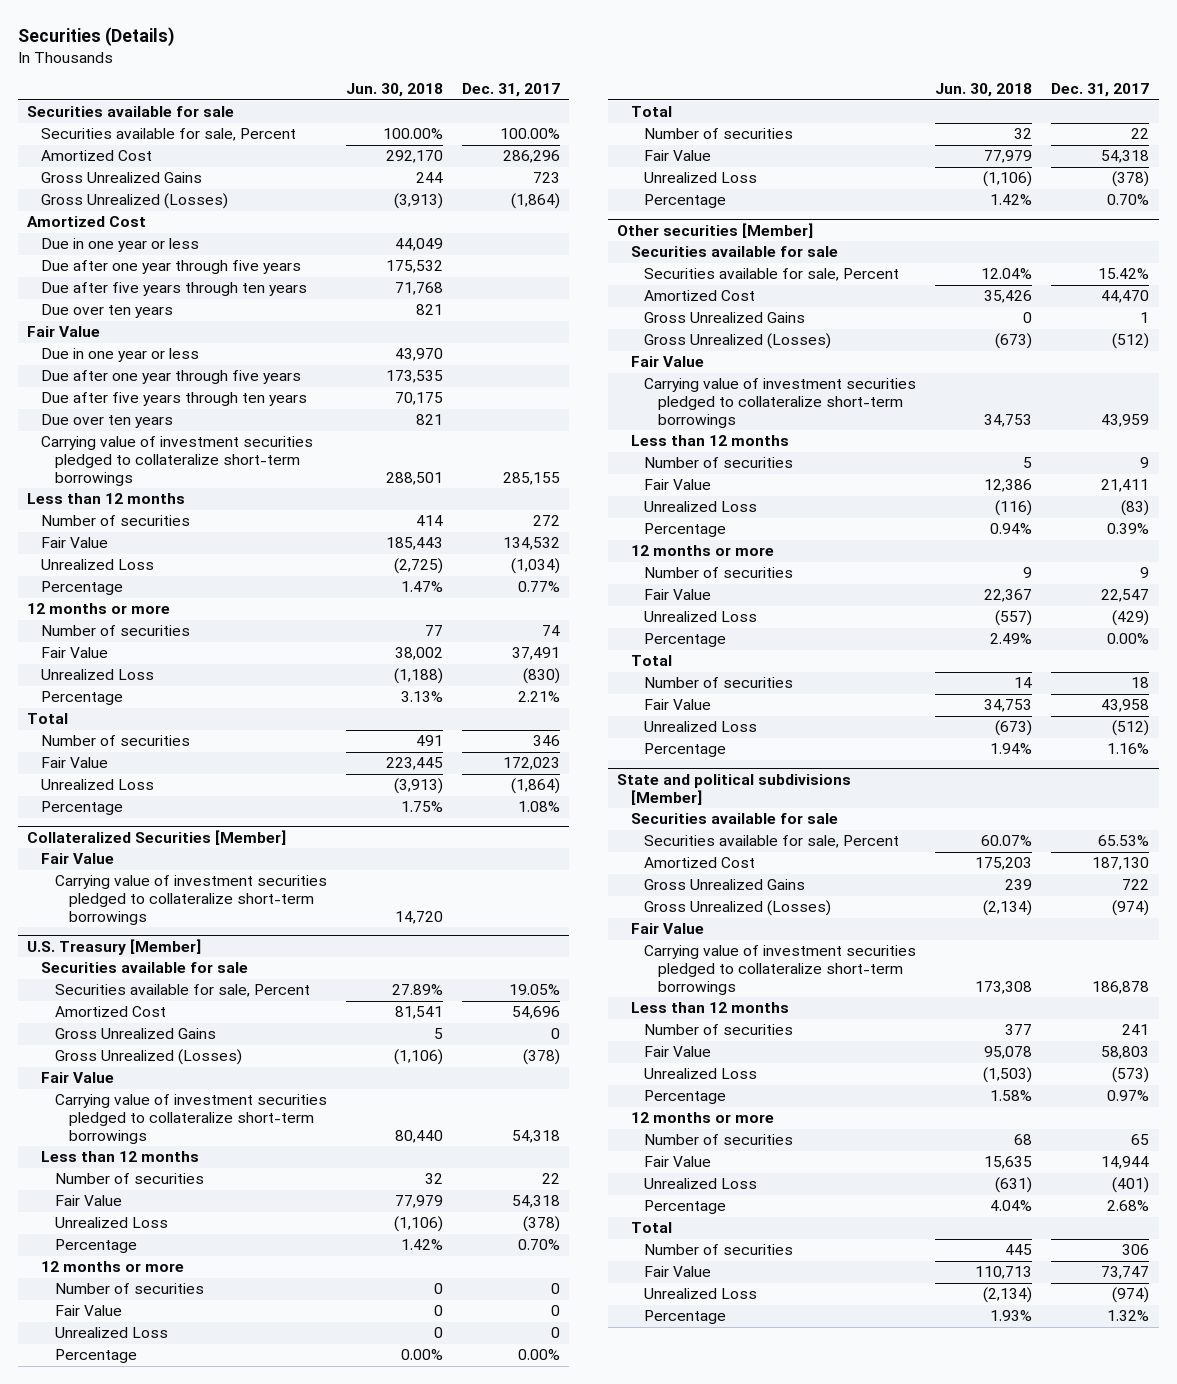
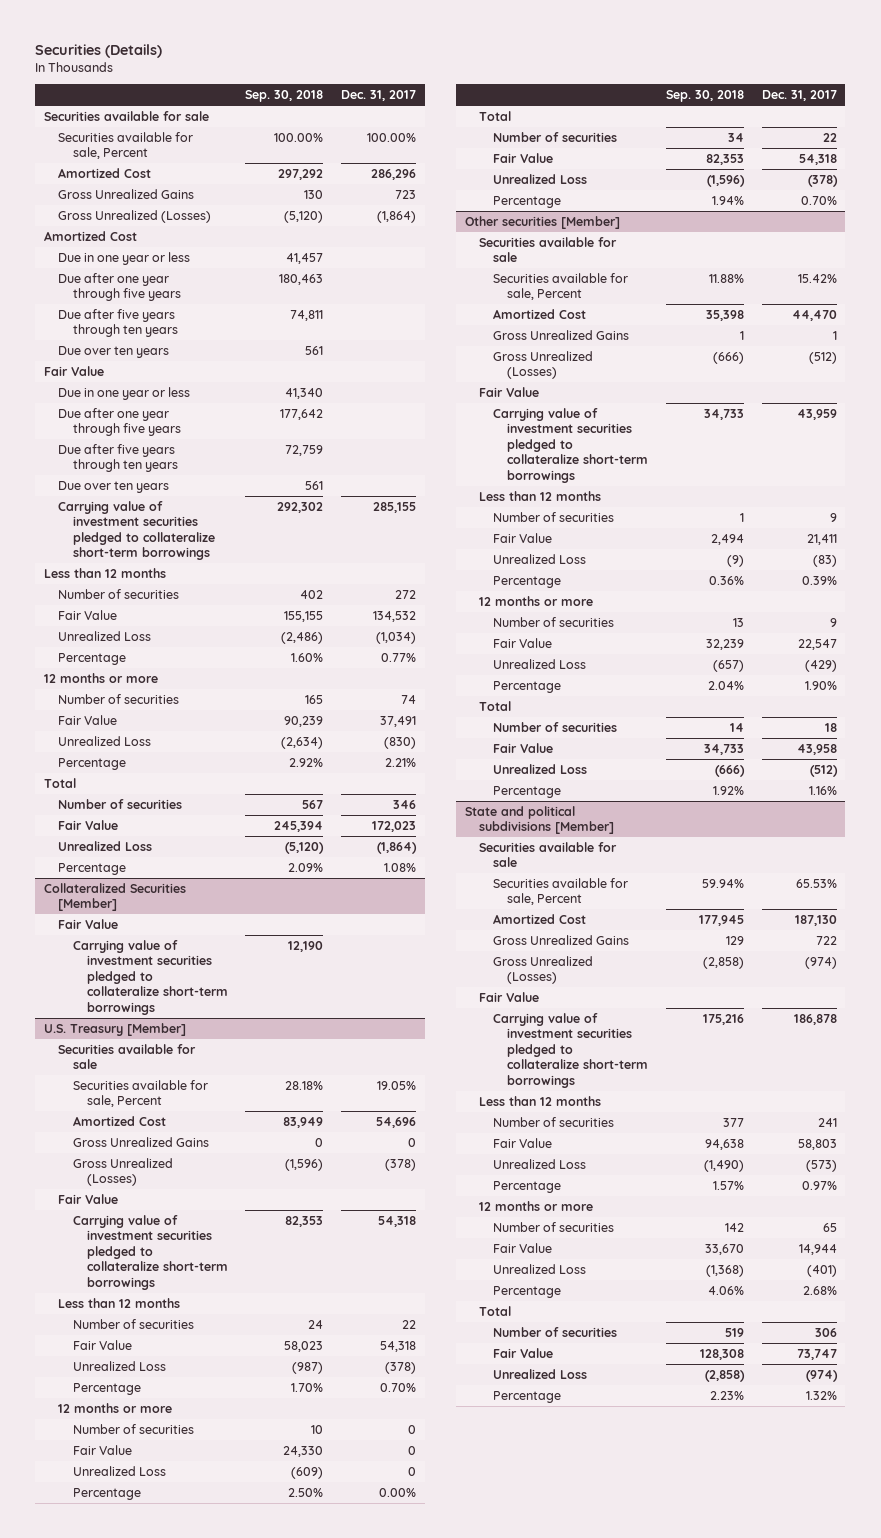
- | Jun. 30, 2018 | Dec. 31, 2017
+ | Sep. 30, 2018 | Dec. 31, 2017
@ Other securities [Member]
- Percentage | 2.49% | 0.00%
+ Percentage | 2.04% | 1.90%

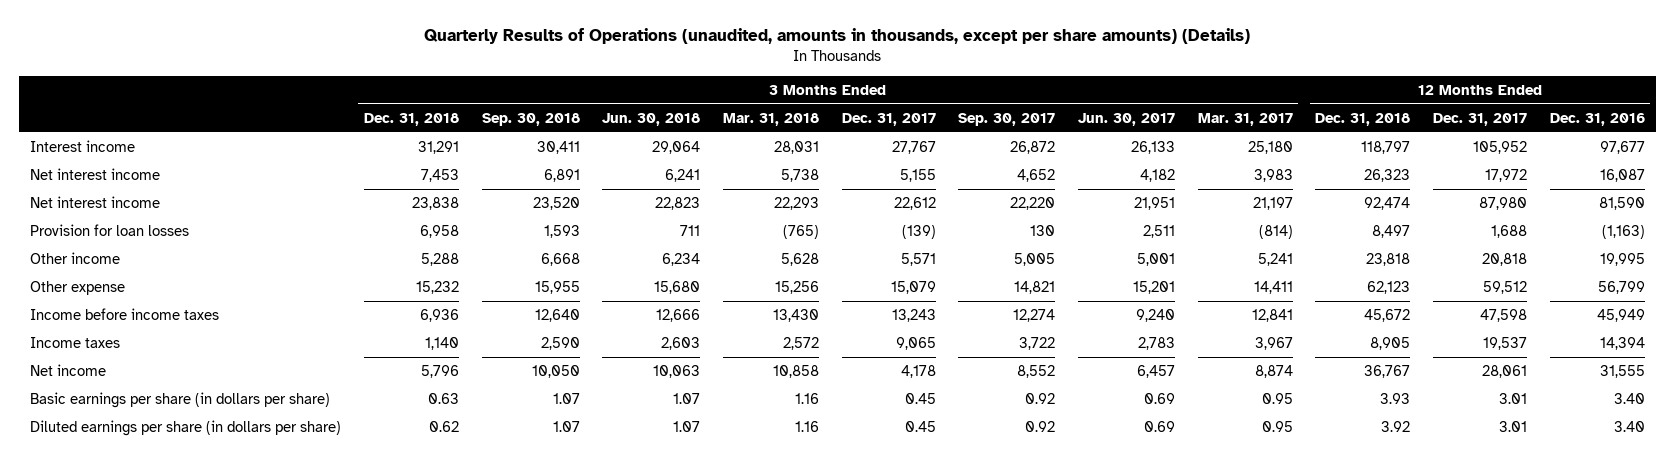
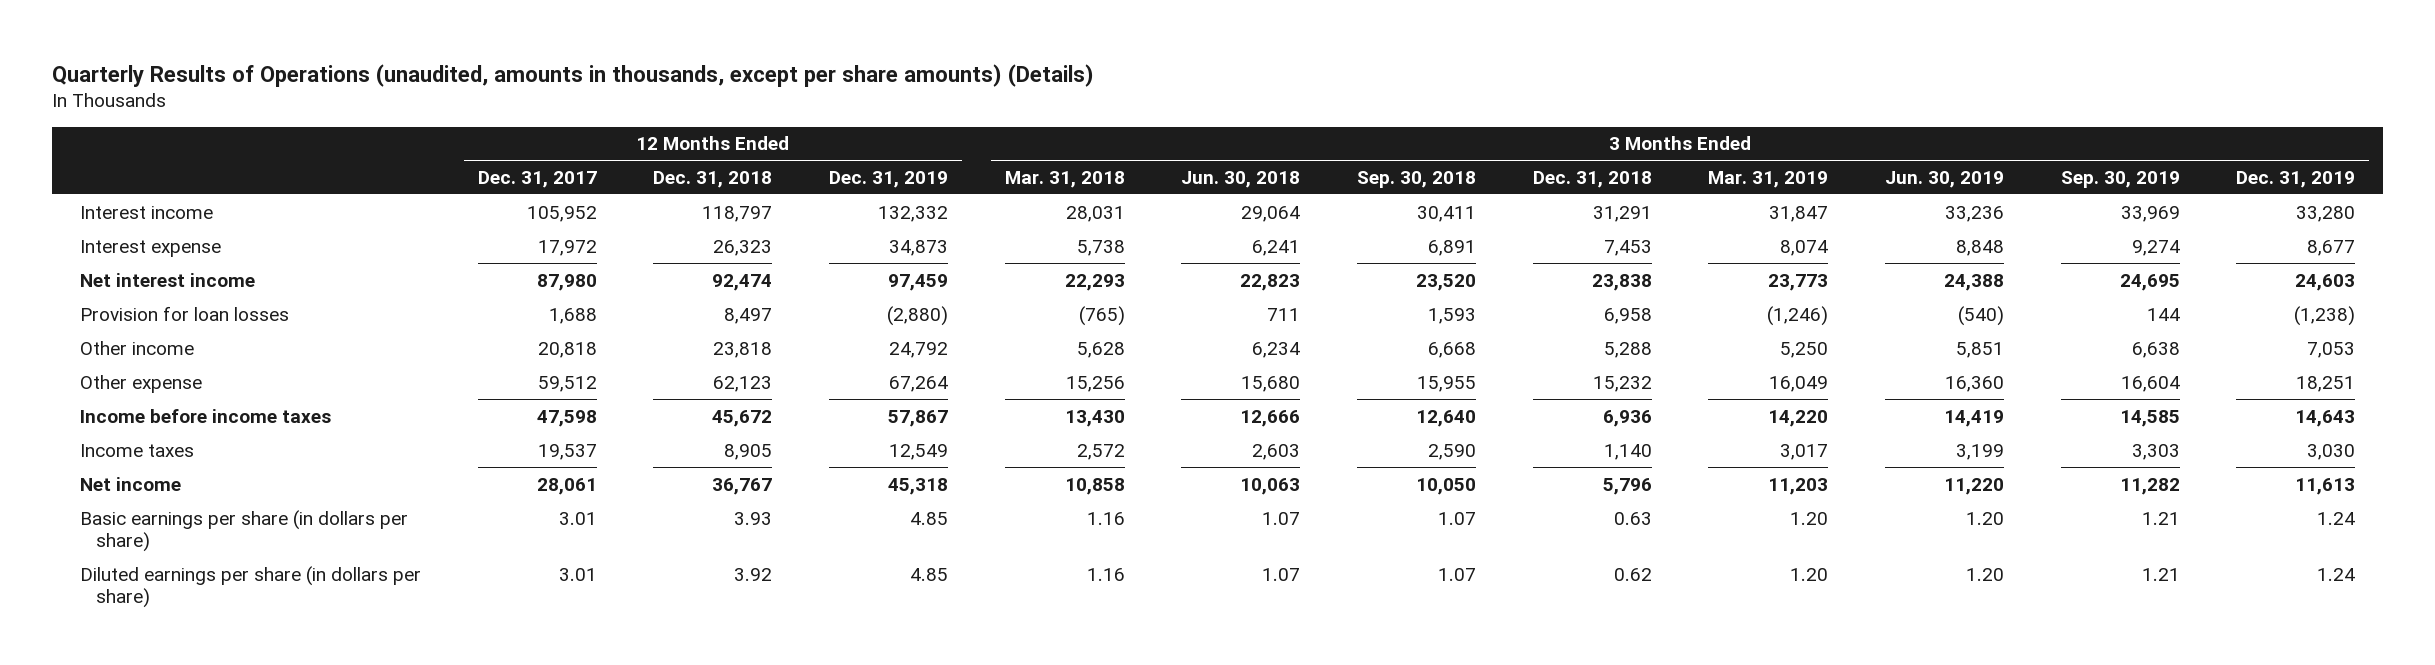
- | 3 Months Ended Dec. 31, 2018 | 3 Months Ended Sep. 30, 2018 | 3 Months Ended Jun. 30, 2018 | 3 Months Ended Mar. 31, 2018 | 3 Months Ended Dec. 31, 2017 | 3 Months Ended Sep. 30, 2017 | 3 Months Ended Jun. 30, 2017 | 3 Months Ended Mar. 31, 2017 | 12 Months Ended Dec. 31, 2018 | 12 Months Ended Dec. 31, 2017 | 12 Months Ended Dec. 31, 2016
+ | 12 Months Ended Dec. 31, 2017 | 12 Months Ended Dec. 31, 2018 | 12 Months Ended Dec. 31, 2019 | 3 Months Ended Mar. 31, 2018 | 3 Months Ended Jun. 30, 2018 | 3 Months Ended Sep. 30, 2018 | 3 Months Ended Dec. 31, 2018 | 3 Months Ended Mar. 31, 2019 | 3 Months Ended Jun. 30, 2019 | 3 Months Ended Sep. 30, 2019 | 3 Months Ended Dec. 31, 2019
- Net interest income | 7,453 | 6,891 | 6,241 | 5,738 | 5,155 | 4,652 | 4,182 | 3,983 | 26,323 | 17,972 | 16,087
+ Interest expense | 17,972 | 26,323 | 34,873 | 5,738 | 6,241 | 6,891 | 7,453 | 8,074 | 8,848 | 9,274 | 8,677

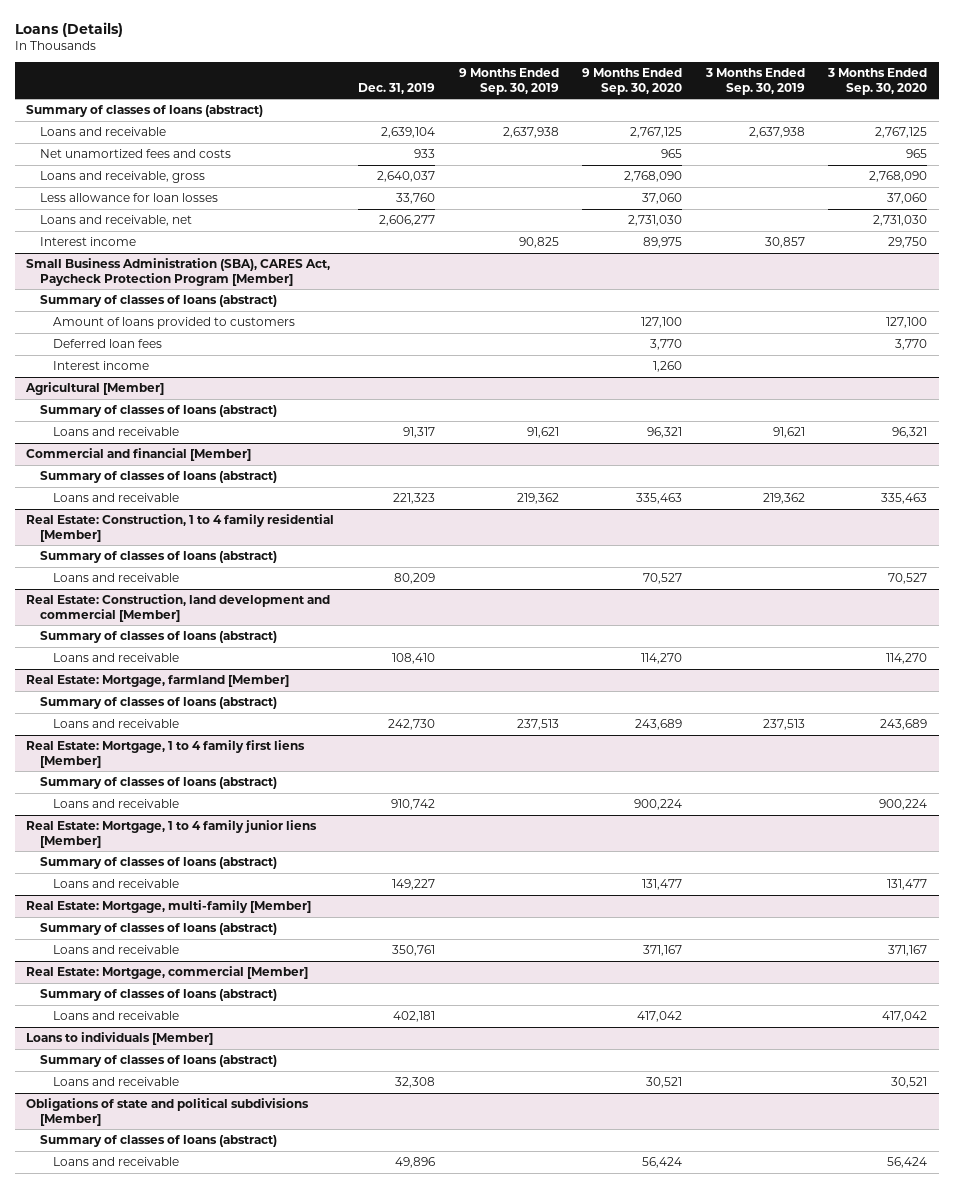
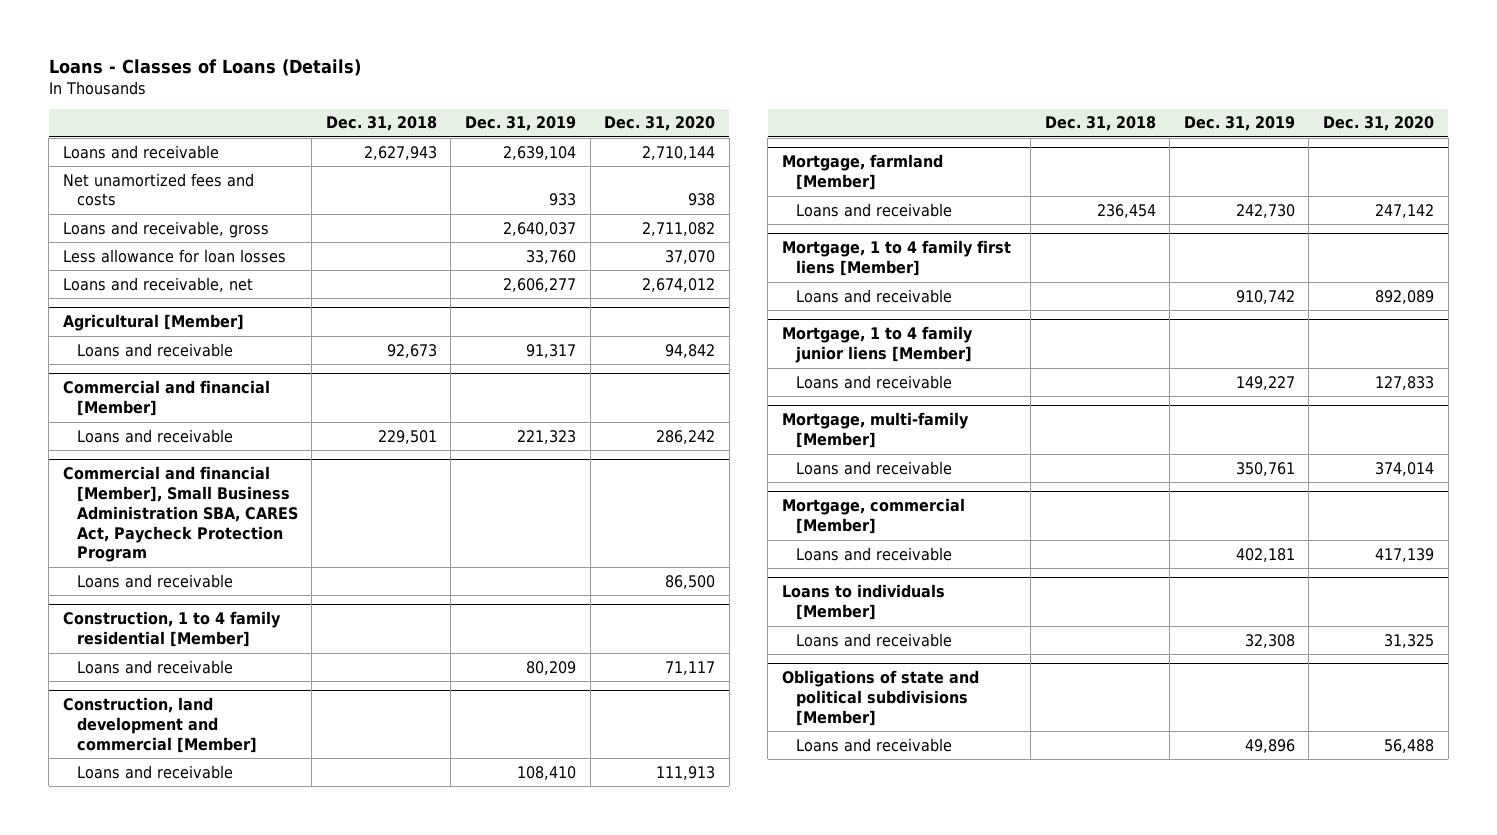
- Loans (Details)
+ Loans - Classes of Loans (Details)
- | Dec. 31, 2019 | 9 Months Ended Sep. 30, 2019 | 9 Months Ended Sep. 30, 2020 | 3 Months Ended Sep. 30, 2019 | 3 Months Ended Sep. 30, 2020
+ | Dec. 31, 2018 | Dec. 31, 2019 | Dec. 31, 2020
- Summary of classes of loans (abstract)
- Interest income | | 90,825 | 89,975 | 30,857 | 29,750
- Small Business Administration (SBA), CARES Act, Paycheck Protection Program [Member]
- Summary of classes of loans (abstract)
- Amount of loans provided to customers | | | 127,100 | | 127,100
- Deferred loan fees | | | 3,770 | | 3,770
- Interest income | | | 1,260 | |
@ Agricultural [Member]
- Summary of classes of loans (abstract)
@ Commercial and financial [Member]
- Summary of classes of loans (abstract)
- Real Estate: Construction, 1 to 4 family residential [Member]
- Summary of classes of loans (abstract)
+ Commercial and financial [Member], Small Business Administration SBA, CARES Act, Paycheck Protection Program
+ Loans and receivable | | | 86,500
+ Construction, 1 to 4 family residential [Member]
- Real Estate: Construction, land development and commercial [Member]
- Summary of classes of loans (abstract)
+ Construction, land development and commercial [Member]
- Real Estate: Mortgage, farmland [Member]
- Summary of classes of loans (abstract)
+ Mortgage, farmland [Member]
- Real Estate: Mortgage, 1 to 4 family first liens [Member]
- Summary of classes of loans (abstract)
+ Mortgage, 1 to 4 family first liens [Member]
- Real Estate: Mortgage, 1 to 4 family junior liens [Member]
- Summary of classes of loans (abstract)
+ Mortgage, 1 to 4 family junior liens [Member]
- Real Estate: Mortgage, multi-family [Member]
- Summary of classes of loans (abstract)
+ Mortgage, multi-family [Member]
- Real Estate: Mortgage, commercial [Member]
- Summary of classes of loans (abstract)
+ Mortgage, commercial [Member]
@ Loans to individuals [Member]
- Summary of classes of loans (abstract)
@ Obligations of state and political subdivisions [Member]
- Summary of classes of loans (abstract)

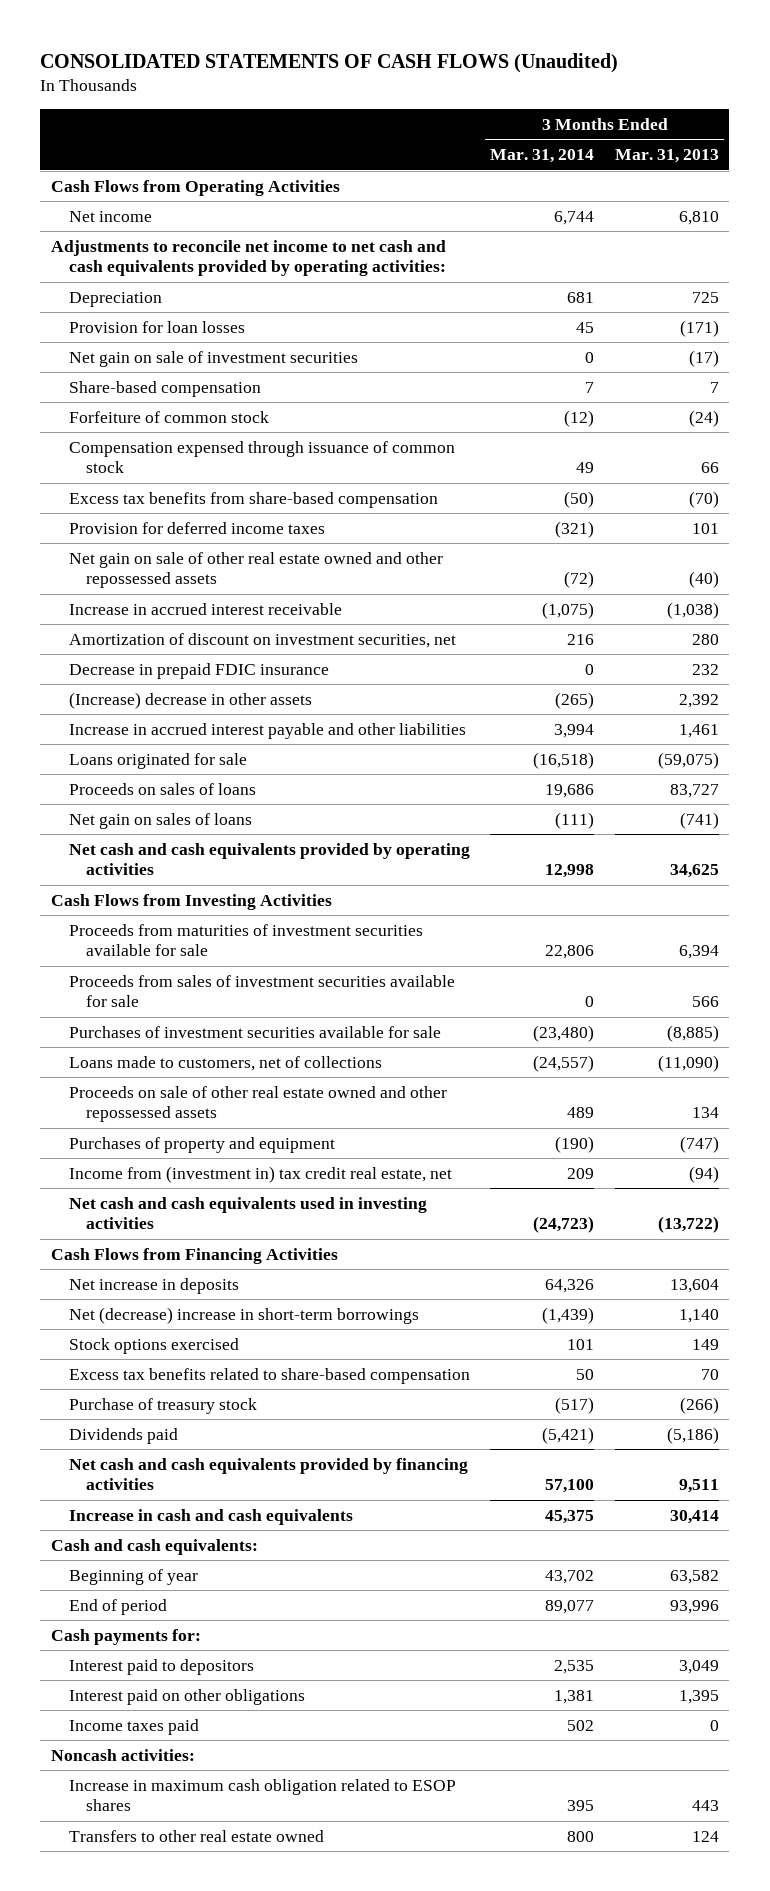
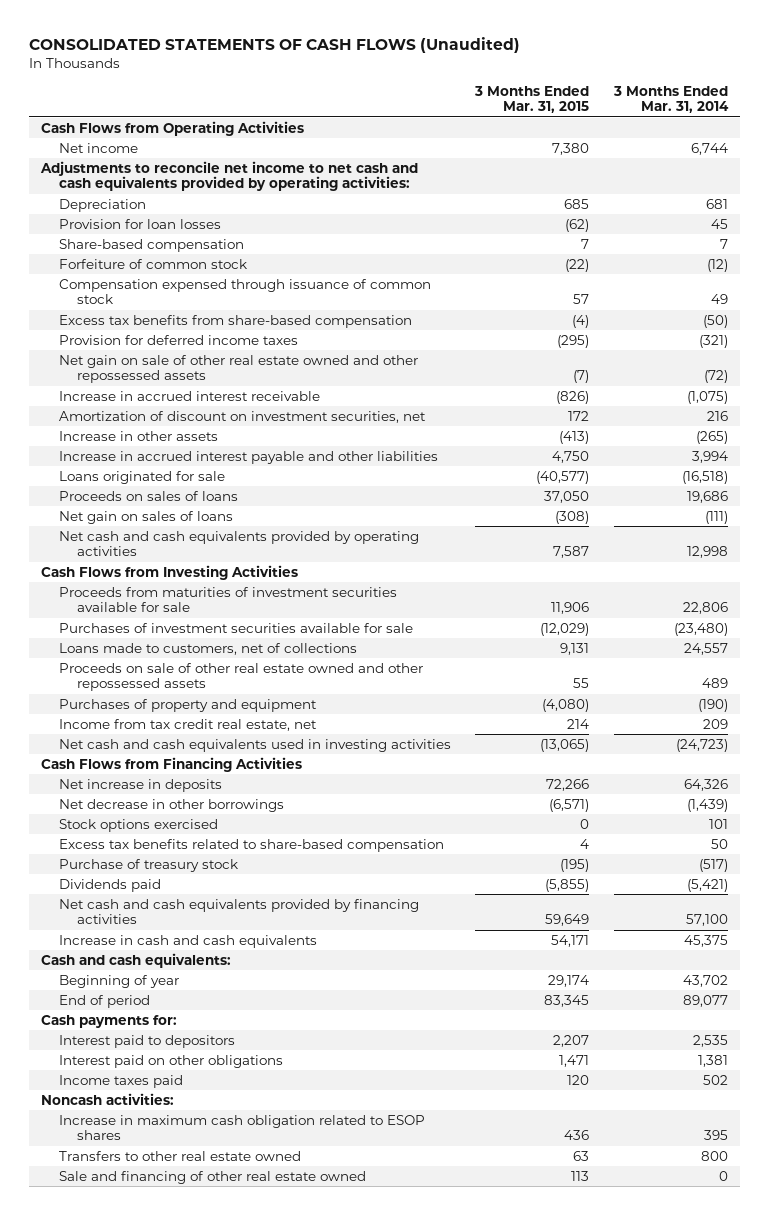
- | 3 Months Ended Mar. 31, 2014 | 3 Months Ended Mar. 31, 2013
+ | 3 Months Ended Mar. 31, 2015 | 3 Months Ended Mar. 31, 2014
- Net gain on sale of investment securities | 0 | (17)
- Decrease in prepaid FDIC insurance | 0 | 232
- (Increase) decrease in other assets | (265) | 2,392
+ Increase in other assets | (413) | (265)
- Proceeds from sales of investment securities available for sale | 0 | 566
- Loans made to customers, net of collections | (24,557) | (11,090)
+ Loans made to customers, net of collections | 9,131 | 24,557
- Income from (investment in) tax credit real estate, net | 209 | (94)
+ Income from tax credit real estate, net | 214 | 209
- Net (decrease) increase in short-term borrowings | (1,439) | 1,140
+ Net decrease in other borrowings | (6,571) | (1,439)
+ Sale and financing of other real estate owned | 113 | 0

